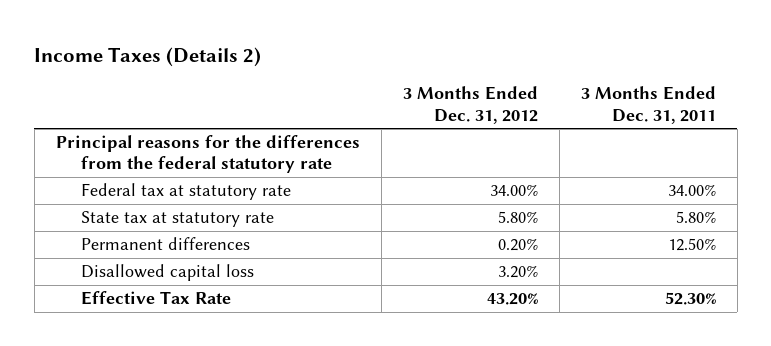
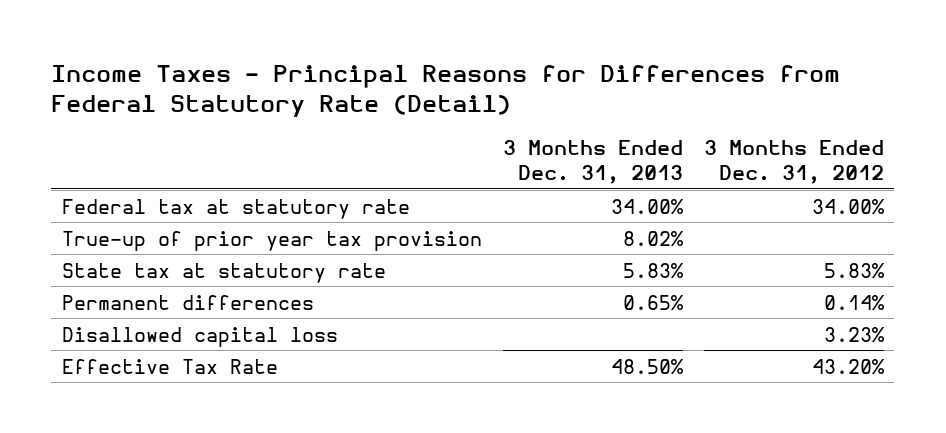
- Income Taxes (Details 2)
+ Income Taxes - Principal Reasons for Differences from Federal Statutory Rate (Detail)
- | 3 Months Ended Dec. 31, 2012 | 3 Months Ended Dec. 31, 2011
+ | 3 Months Ended Dec. 31, 2013 | 3 Months Ended Dec. 31, 2012
- Principal reasons for the differences from the federal statutory rate
- State tax at statutory rate | 5.80% | 5.80%
- Permanent differences | 0.20% | 12.50%
- Disallowed capital loss | 3.20% |
+ True-up of prior year tax provision | 8.02% |
+ State tax at statutory rate | 5.83% | 5.83%
+ Permanent differences | 0.65% | 0.14%
+ Disallowed capital loss | | 3.23%

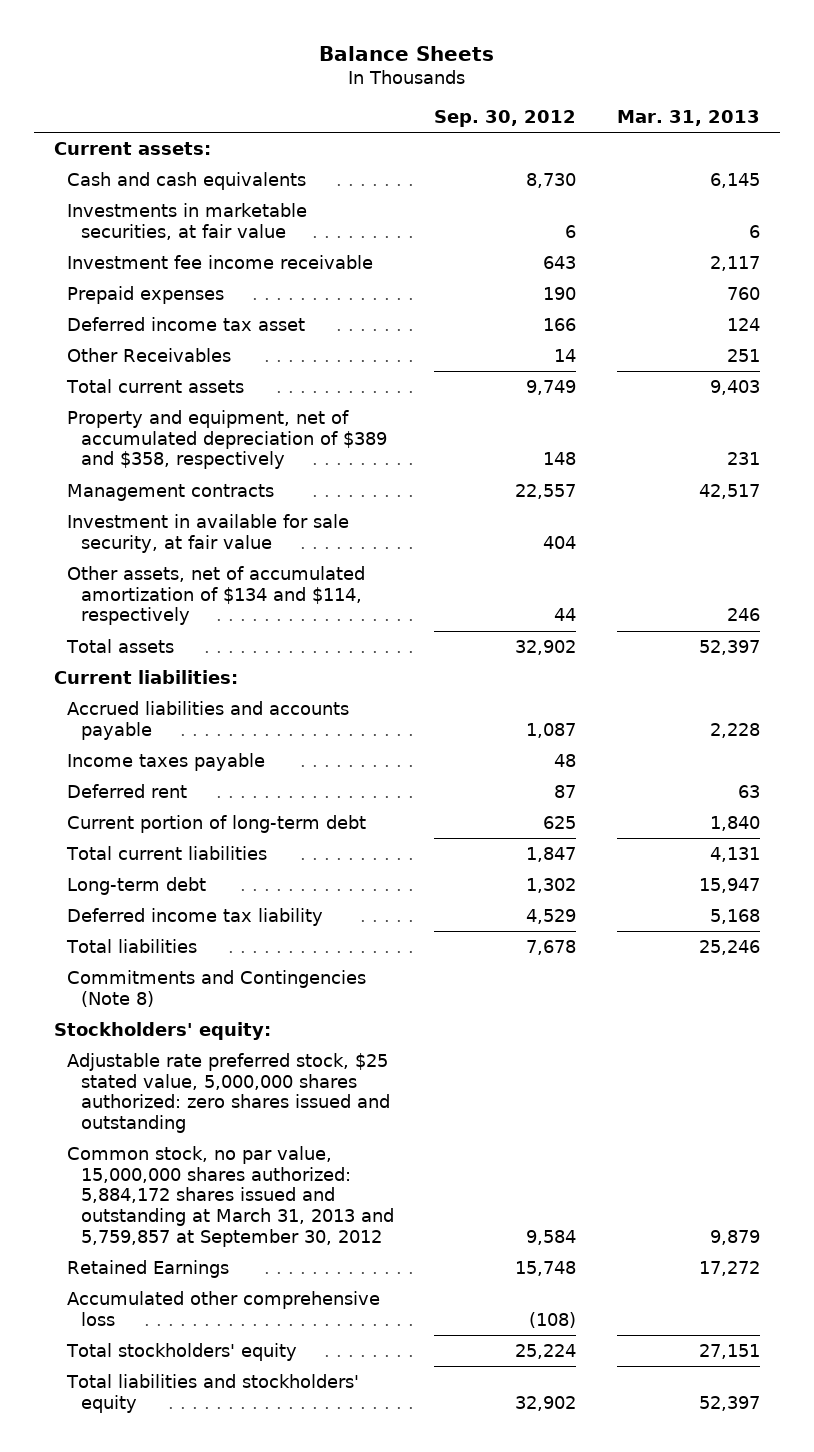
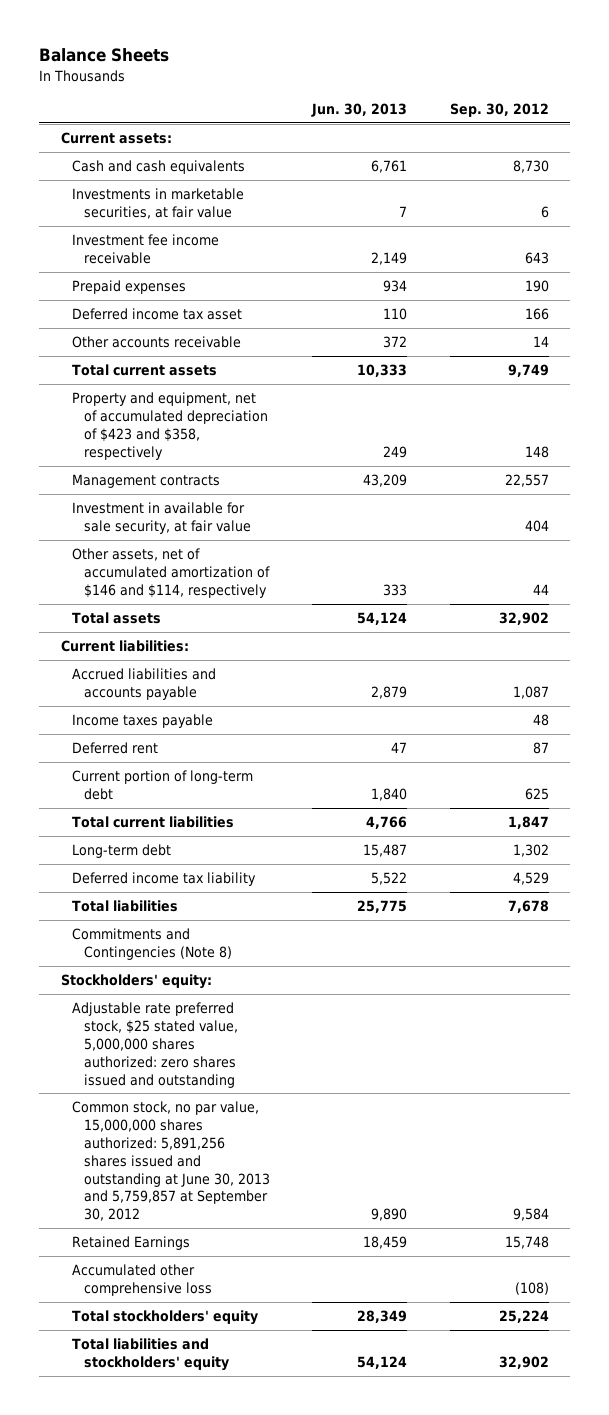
- | Sep. 30, 2012 | Mar. 31, 2013
+ | Jun. 30, 2013 | Sep. 30, 2012
- Other Receivables | 14 | 251
+ Other accounts receivable | 372 | 14
- Property and equipment, net of accumulated depreciation of $389 and $358, respectively | 148 | 231
+ Property and equipment, net of accumulated depreciation of $423 and $358, respectively | 249 | 148
- Other assets, net of accumulated amortization of $134 and $114, respectively | 44 | 246
+ Other assets, net of accumulated amortization of $146 and $114, respectively | 333 | 44
- Common stock, no par value, 15,000,000 shares authorized: 5,884,172 shares issued and outstanding at March 31, 2013 and 5,759,857 at September 30, 2012 | 9,584 | 9,879
+ Common stock, no par value, 15,000,000 shares authorized: 5,891,256 shares issued and outstanding at June 30, 2013 and 5,759,857 at September 30, 2012 | 9,890 | 9,584

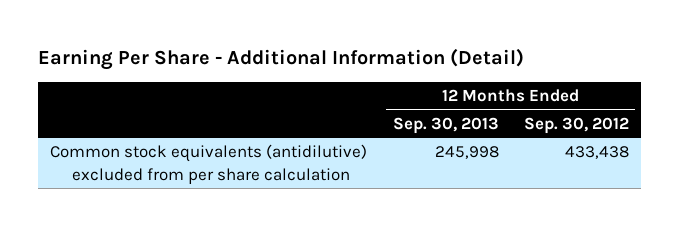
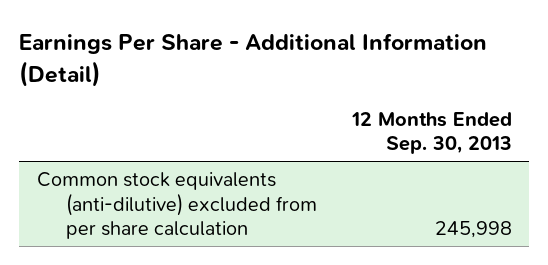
- Earning Per Share - Additional Information (Detail)
+ Earnings Per Share - Additional Information (Detail)
- | 12 Months Ended Sep. 30, 2013 | 12 Months Ended Sep. 30, 2012
+ | 12 Months Ended Sep. 30, 2013
- Common stock equivalents (antidilutive) excluded from per share calculation | 245,998 | 433,438
+ Common stock equivalents (anti-dilutive) excluded from per share calculation | 245,998

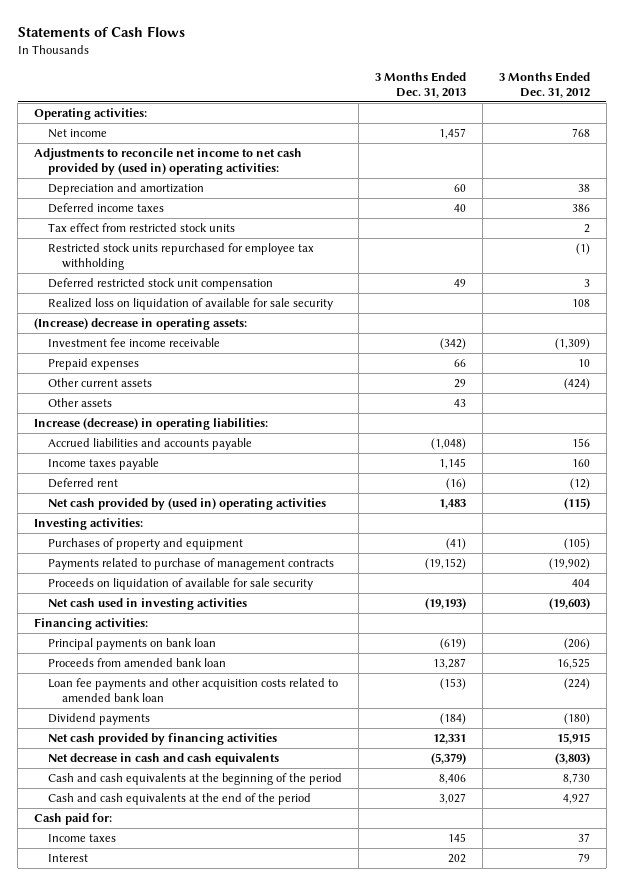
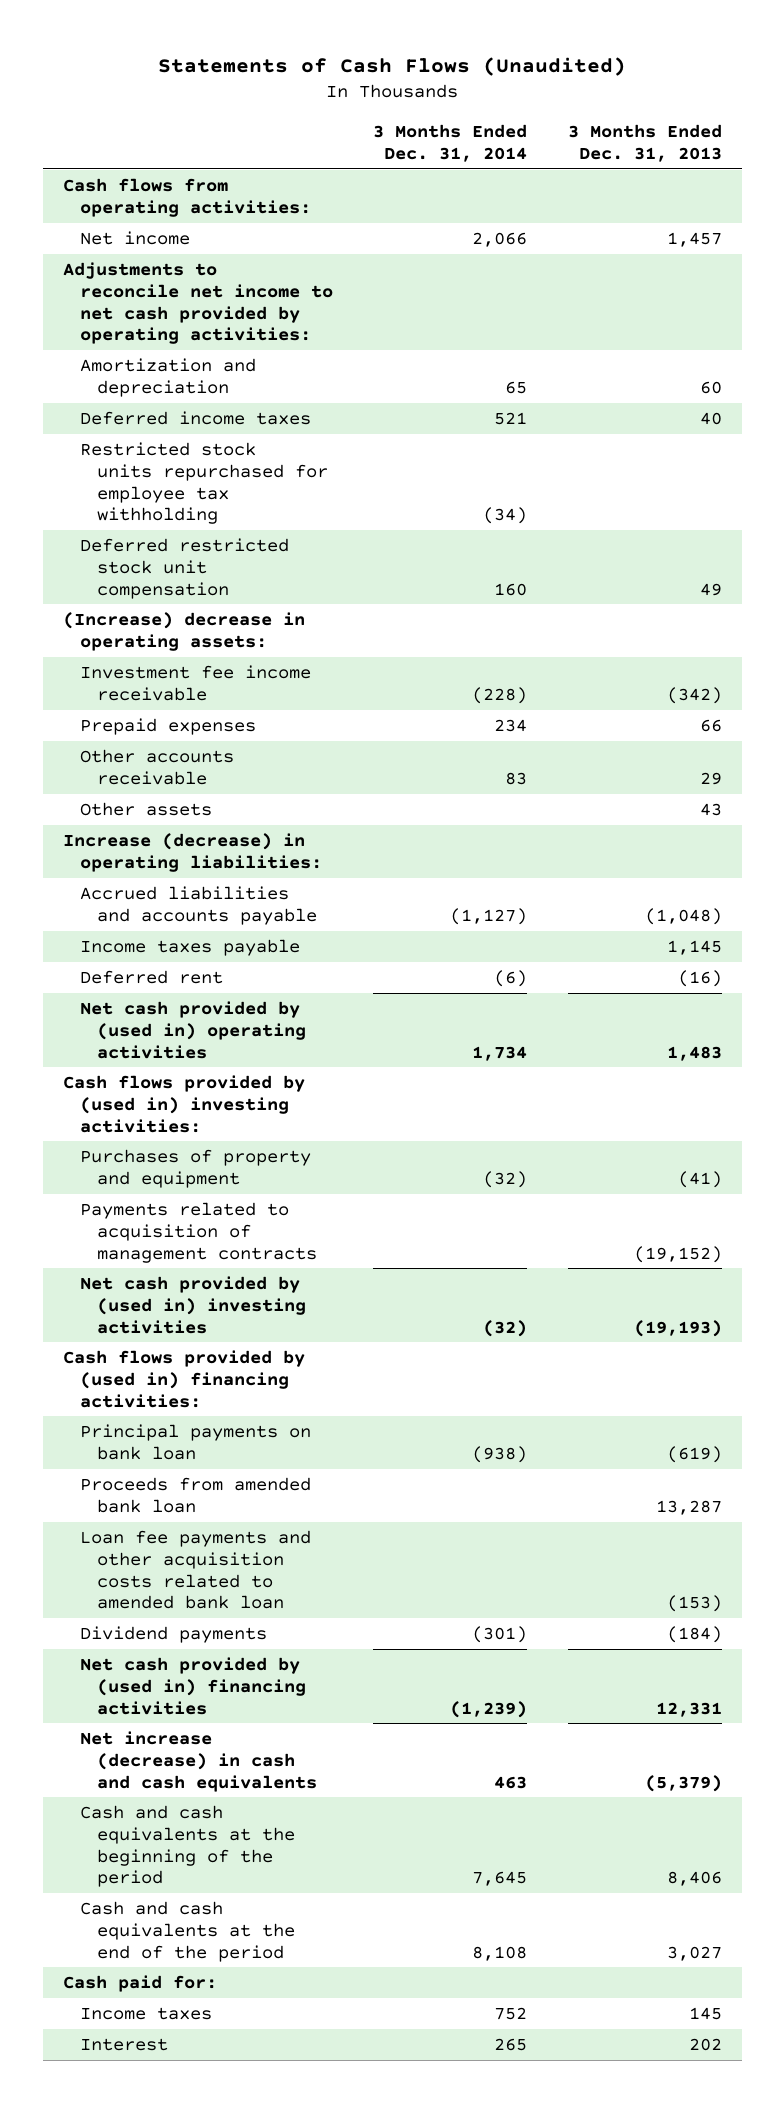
- Statements of Cash Flows
+ Statements of Cash Flows (Unaudited)
- | 3 Months Ended Dec. 31, 2013 | 3 Months Ended Dec. 31, 2012
+ | 3 Months Ended Dec. 31, 2014 | 3 Months Ended Dec. 31, 2013
- Operating activities:
+ Cash flows from operating activities:
- Adjustments to reconcile net income to net cash provided by (used in) operating activities:
- Depreciation and amortization | 60 | 38
+ Adjustments to reconcile net income to net cash provided by operating activities:
+ Amortization and depreciation | 65 | 60
- Tax effect from restricted stock units | | 2
- Realized loss on liquidation of available for sale security | | 108
- Other current assets | 29 | (424)
+ Other accounts receivable | 83 | 29
- Investing activities:
+ Cash flows provided by (used in) investing activities:
- Payments related to purchase of management contracts | (19,152) | (19,902)
- Proceeds on liquidation of available for sale security | | 404
- Net cash used in investing activities | (19,193) | (19,603)
- Financing activities:
+ Payments related to acquisition of management contracts | | (19,152)
+ Net cash provided by (used in) investing activities | (32) | (19,193)
+ Cash flows provided by (used in) financing activities:
- Net cash provided by financing activities | 12,331 | 15,915
- Net decrease in cash and cash equivalents | (5,379) | (3,803)
+ Net cash provided by (used in) financing activities | (1,239) | 12,331
+ Net increase (decrease) in cash and cash equivalents | 463 | (5,379)

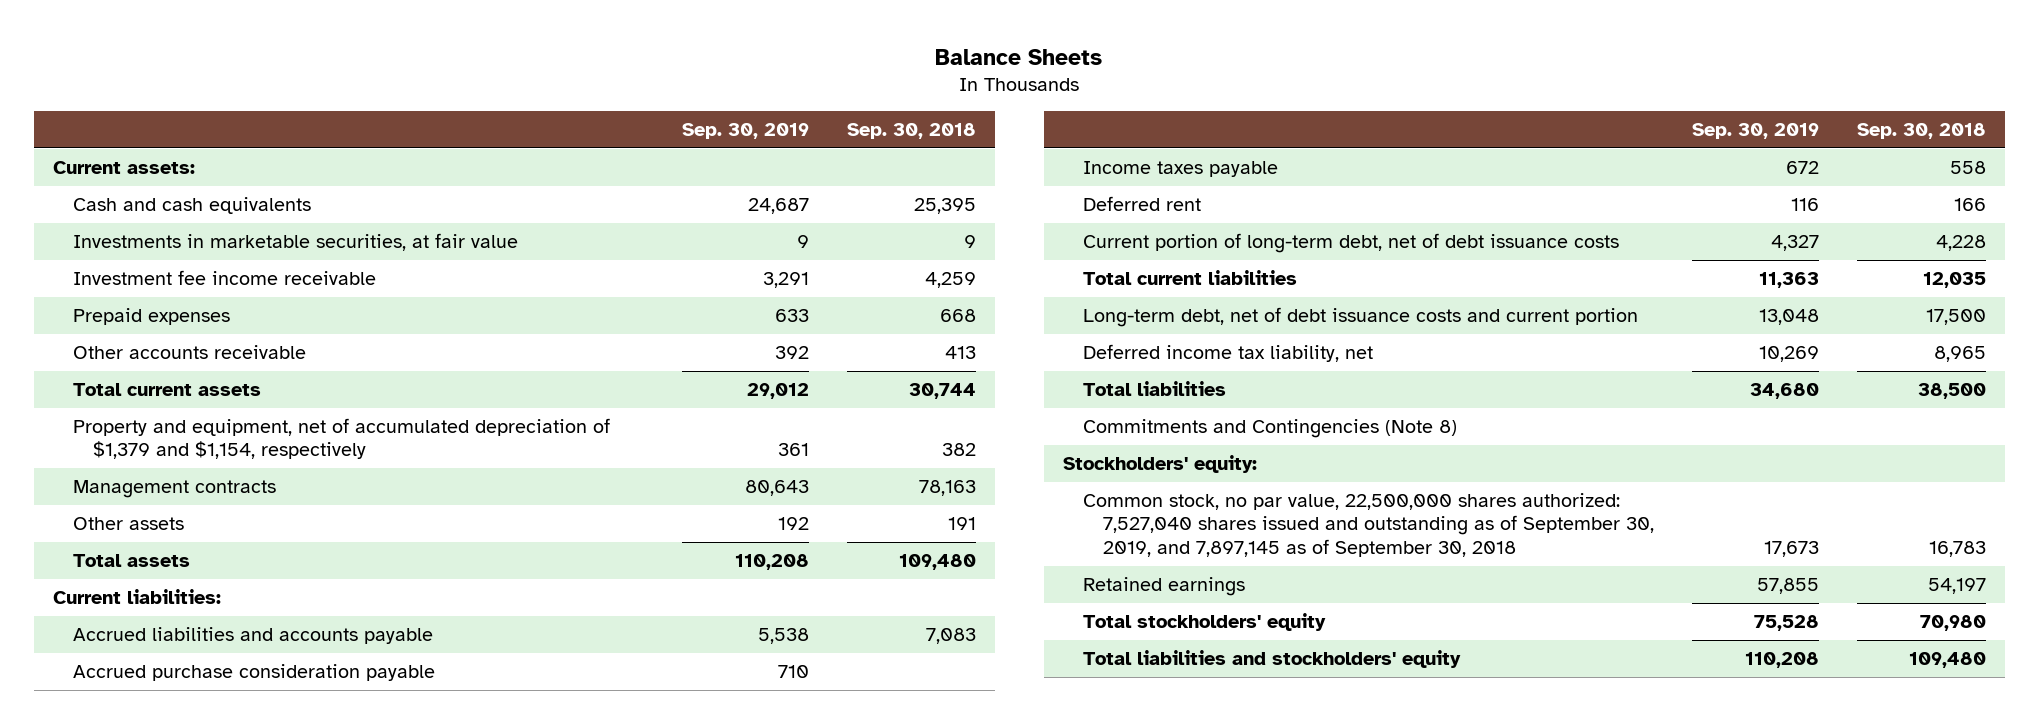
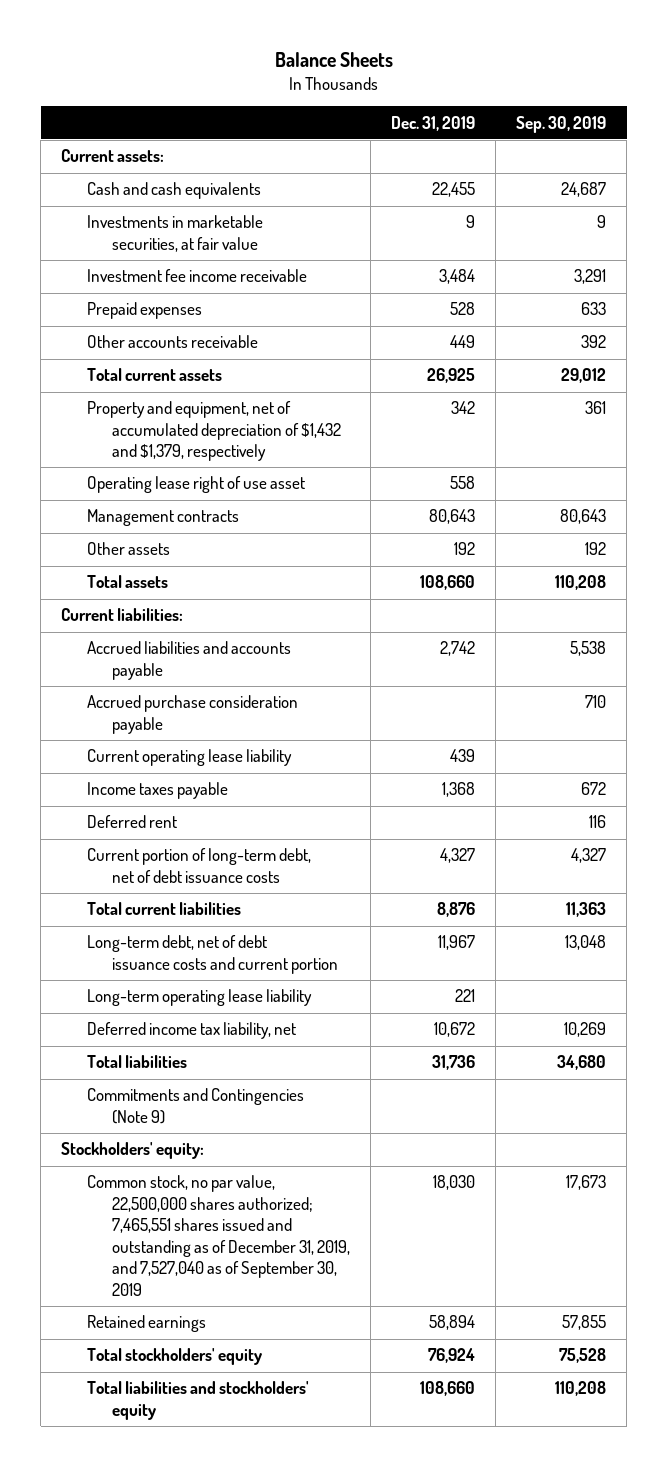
- | Sep. 30, 2019 | Sep. 30, 2018
+ | Dec. 31, 2019 | Sep. 30, 2019
- Property and equipment, net of accumulated depreciation of $1,379 and $1,154, respectively | 361 | 382
+ Property and equipment, net of accumulated depreciation of $1,432 and $1,379, respectively | 342 | 361
+ Operating lease right of use asset | 558 |
+ Current operating lease liability | 439 |
+ Long-term operating lease liability | 221 |
- Commitments and Contingencies (Note 8)
+ Commitments and Contingencies (Note 9)
- Common stock, no par value, 22,500,000 shares authorized: 7,527,040 shares issued and outstanding as of September 30, 2019, and 7,897,145 as of September 30, 2018 | 17,673 | 16,783
+ Common stock, no par value, 22,500,000 shares authorized; 7,465,551 shares issued and outstanding as of December 31, 2019, and 7,527,040 as of September 30, 2019 | 18,030 | 17,673

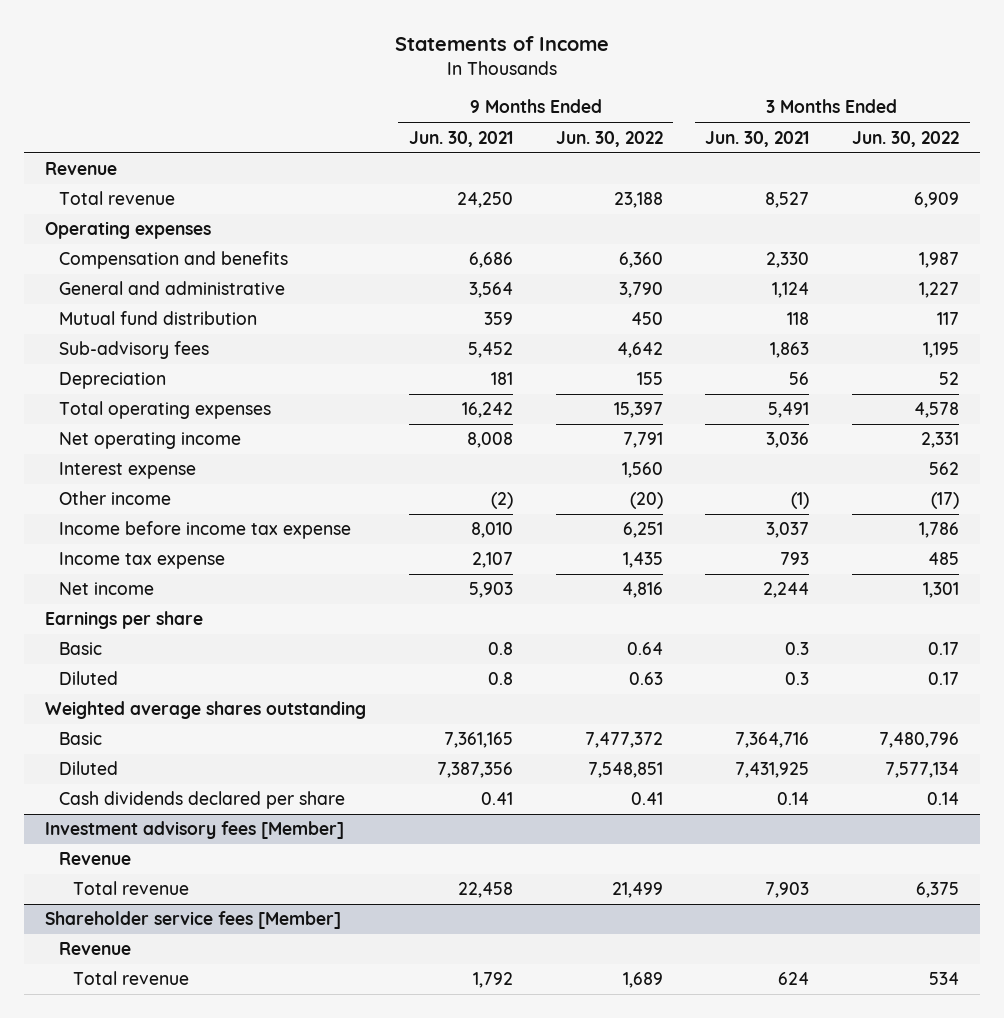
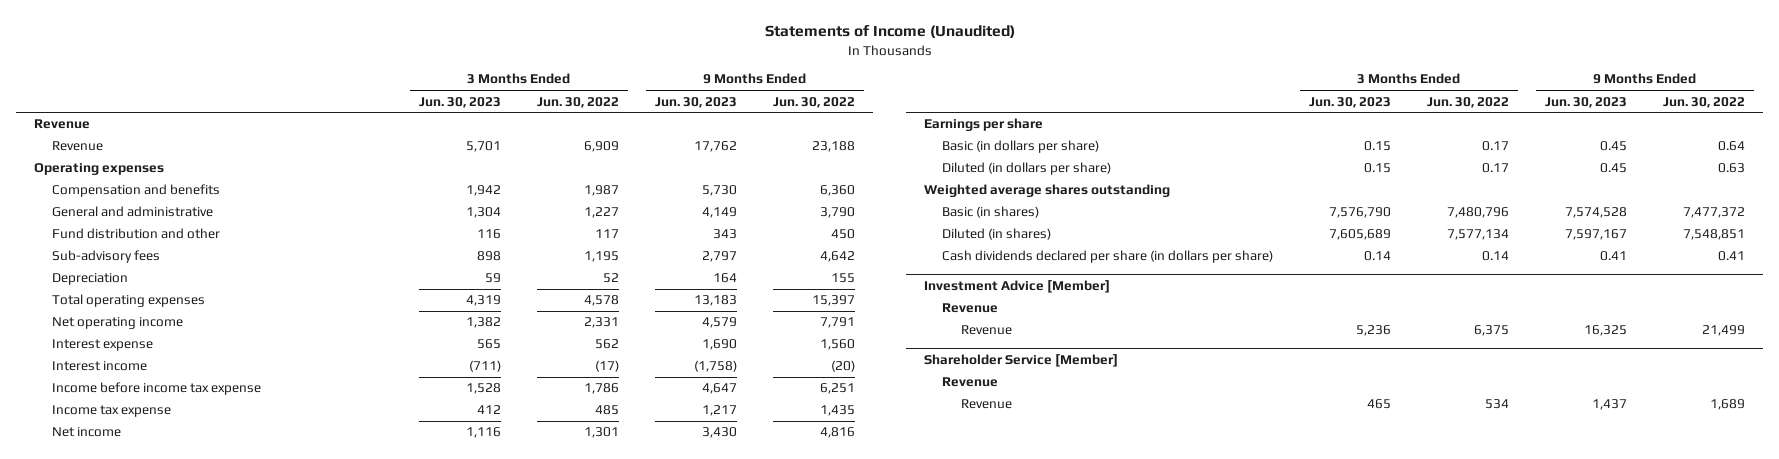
- Statements of Income
+ Statements of Income (Unaudited)
- | 9 Months Ended Jun. 30, 2021 | 9 Months Ended Jun. 30, 2022 | 3 Months Ended Jun. 30, 2021 | 3 Months Ended Jun. 30, 2022
+ | 3 Months Ended Jun. 30, 2023 | 3 Months Ended Jun. 30, 2022 | 9 Months Ended Jun. 30, 2023 | 9 Months Ended Jun. 30, 2022
- Total revenue | 24,250 | 23,188 | 8,527 | 6,909
+ Revenue | 5,701 | 6,909 | 17,762 | 23,188
- Mutual fund distribution | 359 | 450 | 118 | 117
+ Fund distribution and other | 116 | 117 | 343 | 450
- Other income | (2) | (20) | (1) | (17)
+ Interest income | (711) | (17) | (1,758) | (20)
- Basic | 0.8 | 0.64 | 0.3 | 0.17
- Diluted | 0.8 | 0.63 | 0.3 | 0.17
+ Basic (in dollars per share) | 0.15 | 0.17 | 0.45 | 0.64
+ Diluted (in dollars per share) | 0.15 | 0.17 | 0.45 | 0.63
- Basic | 7,361,165 | 7,477,372 | 7,364,716 | 7,480,796
- Diluted | 7,387,356 | 7,548,851 | 7,431,925 | 7,577,134
- Cash dividends declared per share | 0.41 | 0.41 | 0.14 | 0.14
- Investment advisory fees [Member]
+ Basic (in shares) | 7,576,790 | 7,480,796 | 7,574,528 | 7,477,372
+ Diluted (in shares) | 7,605,689 | 7,577,134 | 7,597,167 | 7,548,851
+ Cash dividends declared per share (in dollars per share) | 0.14 | 0.14 | 0.41 | 0.41
+ Investment Advice [Member]
- Total revenue | 22,458 | 21,499 | 7,903 | 6,375
- Shareholder service fees [Member]
+ Revenue | 5,236 | 6,375 | 16,325 | 21,499
+ Shareholder Service [Member]
- Total revenue | 1,792 | 1,689 | 624 | 534
+ Revenue | 465 | 534 | 1,437 | 1,689

